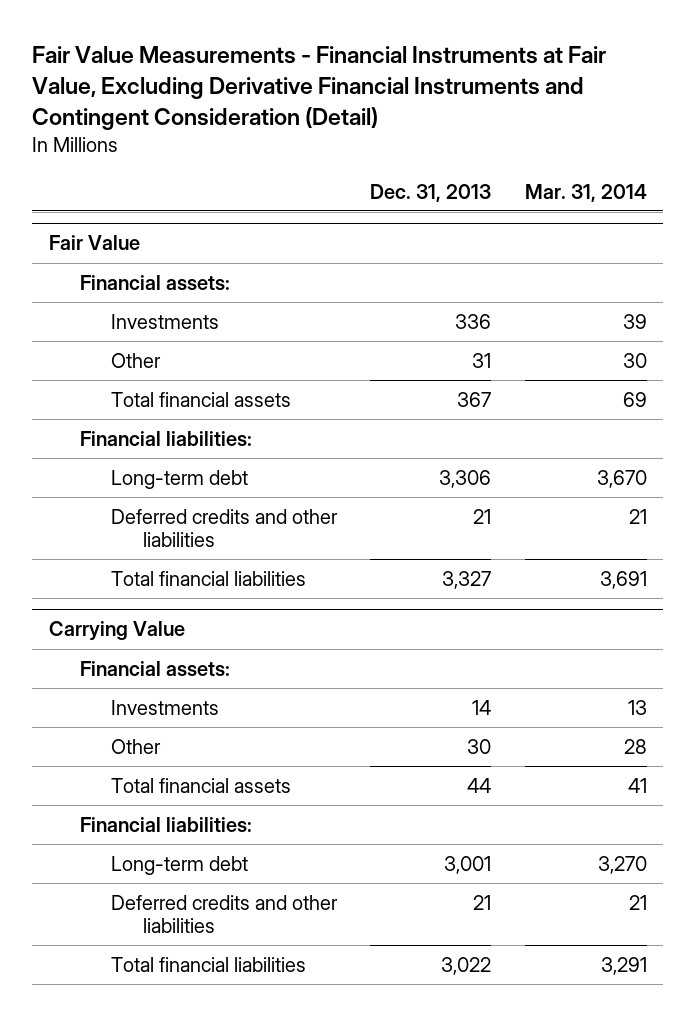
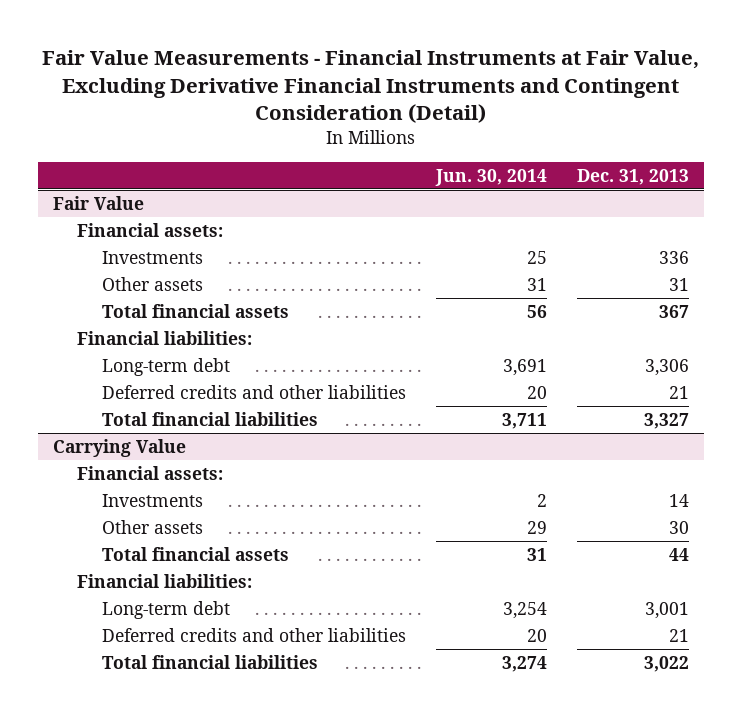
- | Dec. 31, 2013 | Mar. 31, 2014
+ | Jun. 30, 2014 | Dec. 31, 2013
@ Fair Value
- Other | 31 | 30
+ Other assets | 31 | 31
@ Carrying Value
- Other | 30 | 28
+ Other assets | 29 | 30

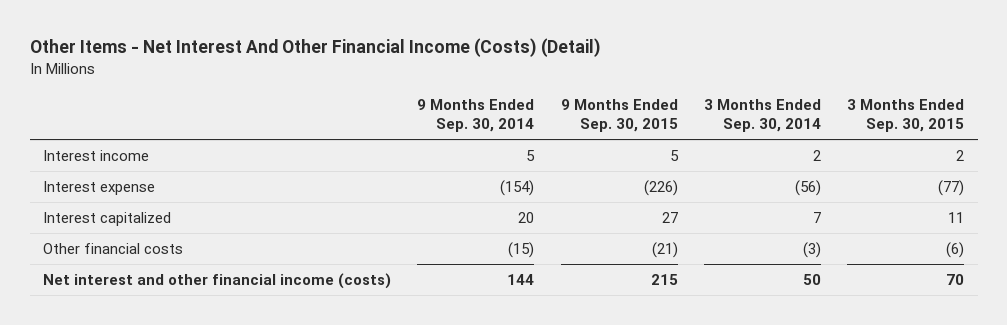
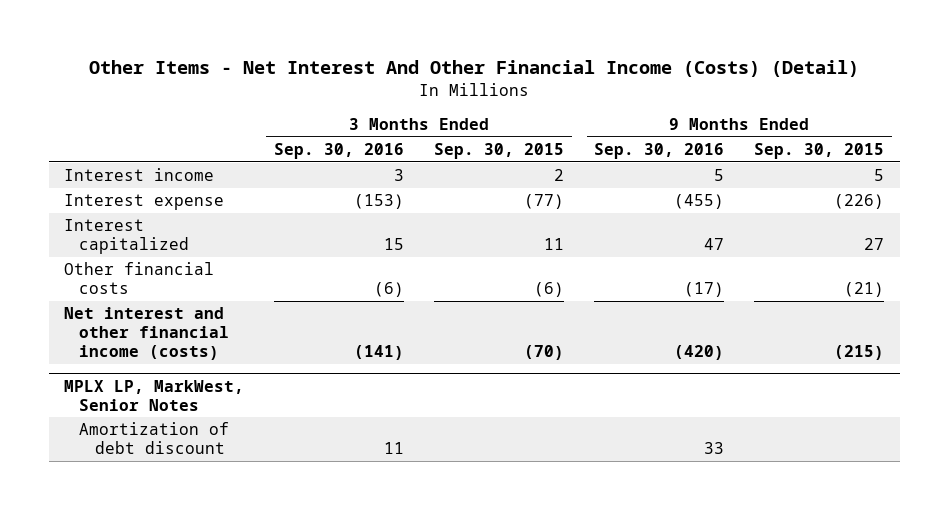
- | 9 Months Ended Sep. 30, 2014 | 9 Months Ended Sep. 30, 2015 | 3 Months Ended Sep. 30, 2014 | 3 Months Ended Sep. 30, 2015
+ | 3 Months Ended Sep. 30, 2016 | 3 Months Ended Sep. 30, 2015 | 9 Months Ended Sep. 30, 2016 | 9 Months Ended Sep. 30, 2015
- Net interest and other financial income (costs) | 144 | 215 | 50 | 70
+ Net interest and other financial income (costs) | (141) | (70) | (420) | (215)
+ MPLX LP, MarkWest, Senior Notes
+ Amortization of debt discount | 11 | | 33 |

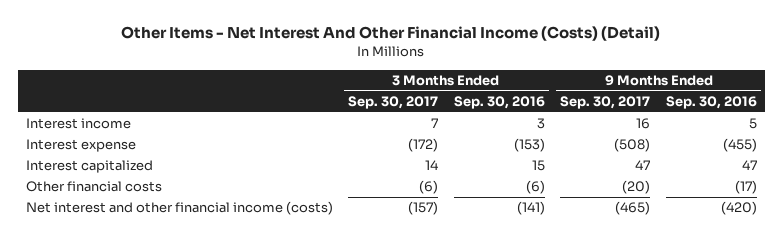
- | 3 Months Ended Sep. 30, 2016 | 3 Months Ended Sep. 30, 2015 | 9 Months Ended Sep. 30, 2016 | 9 Months Ended Sep. 30, 2015
+ | 3 Months Ended Sep. 30, 2017 | 3 Months Ended Sep. 30, 2016 | 9 Months Ended Sep. 30, 2017 | 9 Months Ended Sep. 30, 2016
- MPLX LP, MarkWest, Senior Notes
- Amortization of debt discount | 11 | | 33 |

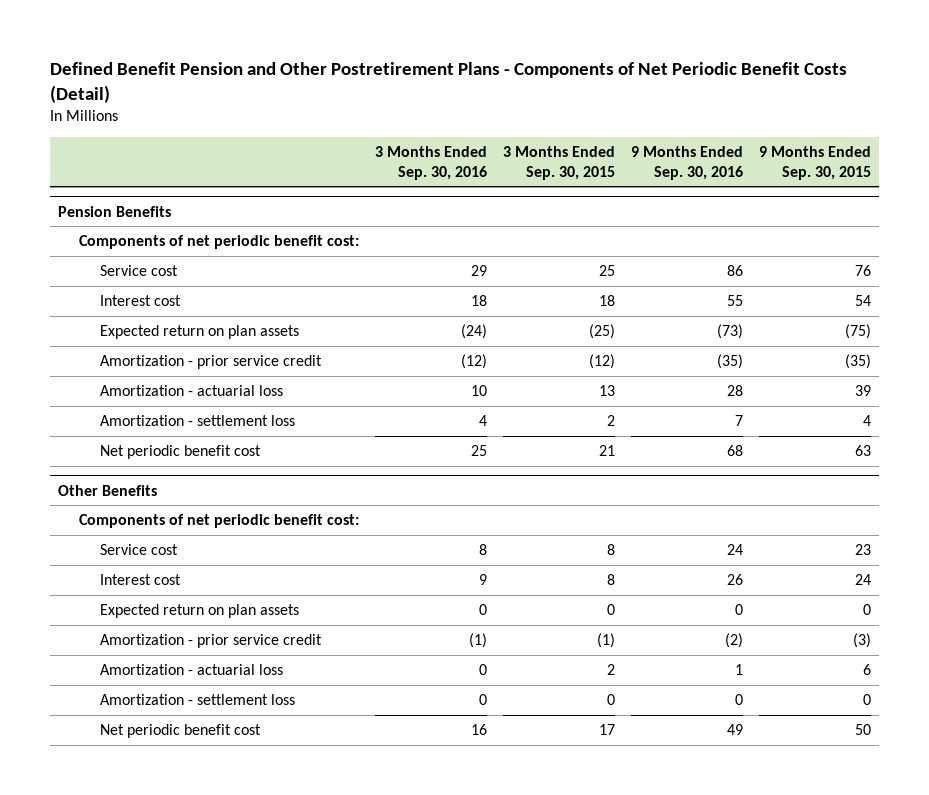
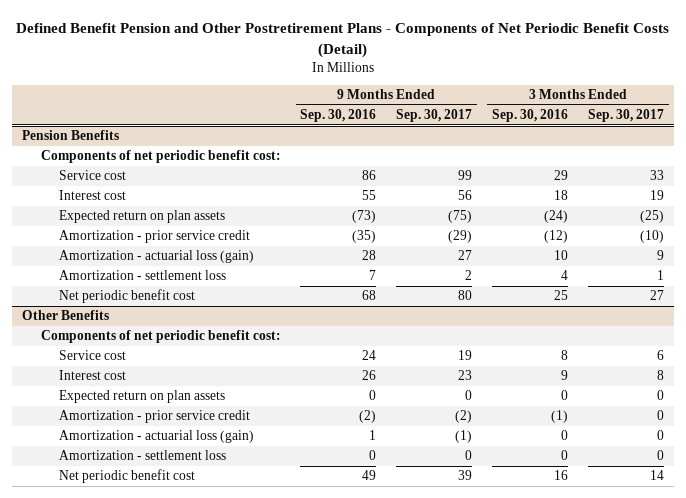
- | 3 Months Ended Sep. 30, 2016 | 3 Months Ended Sep. 30, 2015 | 9 Months Ended Sep. 30, 2016 | 9 Months Ended Sep. 30, 2015
+ | 9 Months Ended Sep. 30, 2016 | 9 Months Ended Sep. 30, 2017 | 3 Months Ended Sep. 30, 2016 | 3 Months Ended Sep. 30, 2017
@ Pension Benefits
- Amortization - actuarial loss | 10 | 13 | 28 | 39
+ Amortization - actuarial loss (gain) | 28 | 27 | 10 | 9
@ Other Benefits
- Amortization - actuarial loss | 0 | 2 | 1 | 6
+ Amortization - actuarial loss (gain) | 1 | (1) | 0 | 0

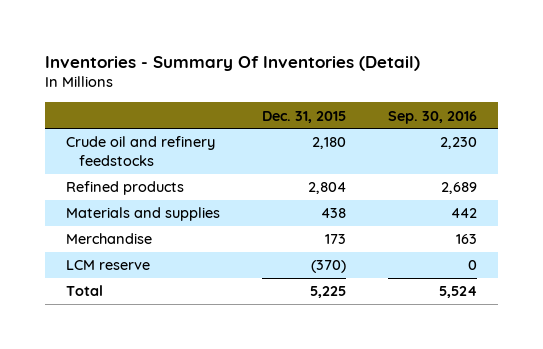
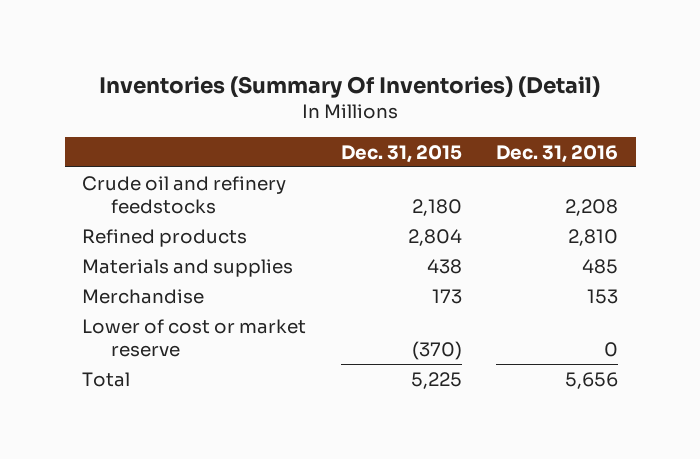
- Inventories - Summary Of Inventories (Detail)
+ Inventories (Summary Of Inventories) (Detail)
- | Dec. 31, 2015 | Sep. 30, 2016
+ | Dec. 31, 2015 | Dec. 31, 2016
- LCM reserve | (370) | 0
+ Lower of cost or market reserve | (370) | 0

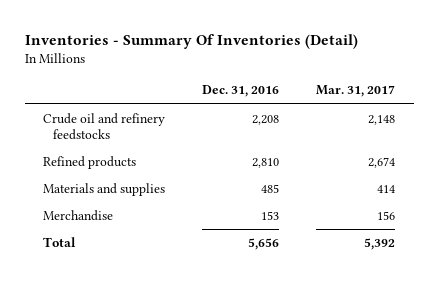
- Inventories (Summary Of Inventories) (Detail)
+ Inventories - Summary Of Inventories (Detail)
- | Dec. 31, 2015 | Dec. 31, 2016
+ | Dec. 31, 2016 | Mar. 31, 2017
- Lower of cost or market reserve | (370) | 0

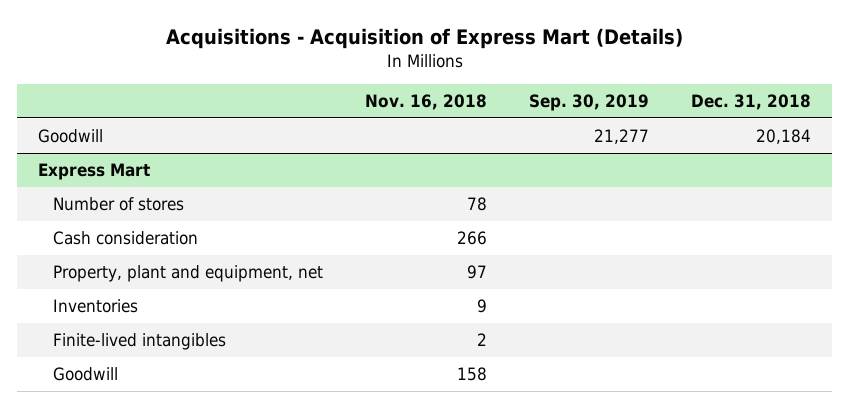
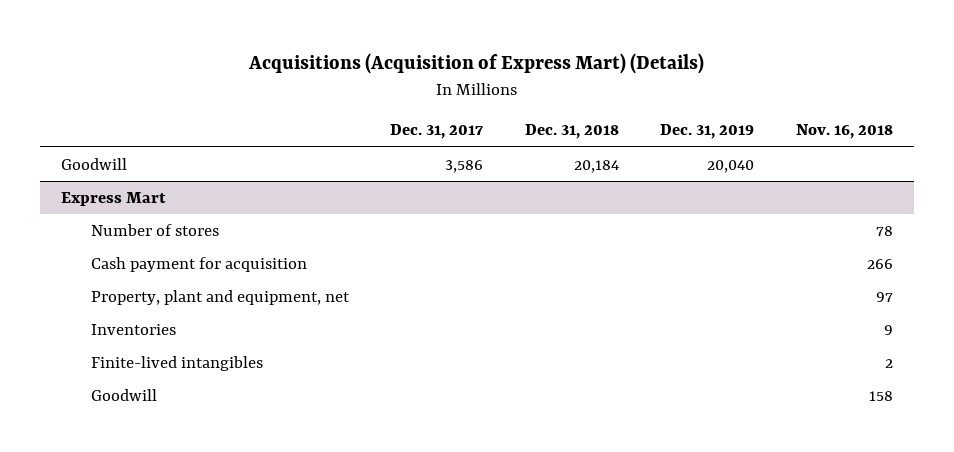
- Acquisitions - Acquisition of Express Mart (Details)
+ Acquisitions (Acquisition of Express Mart) (Details)
- | Nov. 16, 2018 | Sep. 30, 2019 | Dec. 31, 2018
+ | Dec. 31, 2017 | Dec. 31, 2018 | Dec. 31, 2019 | Nov. 16, 2018
@ Express Mart
- Cash consideration | 266 | |
+ Cash payment for acquisition | | | | 266

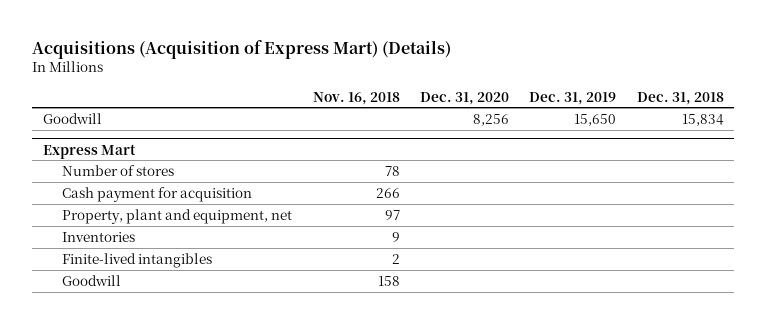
- | Dec. 31, 2017 | Dec. 31, 2018 | Dec. 31, 2019 | Nov. 16, 2018
+ | Nov. 16, 2018 | Dec. 31, 2020 | Dec. 31, 2019 | Dec. 31, 2018
- Goodwill | 3,586 | 20,184 | 20,040 |
+ Goodwill | | 8,256 | 15,650 | 15,834

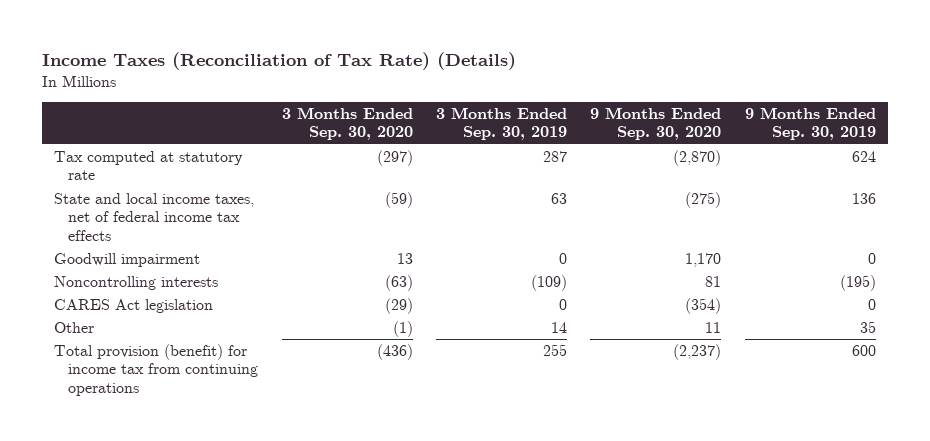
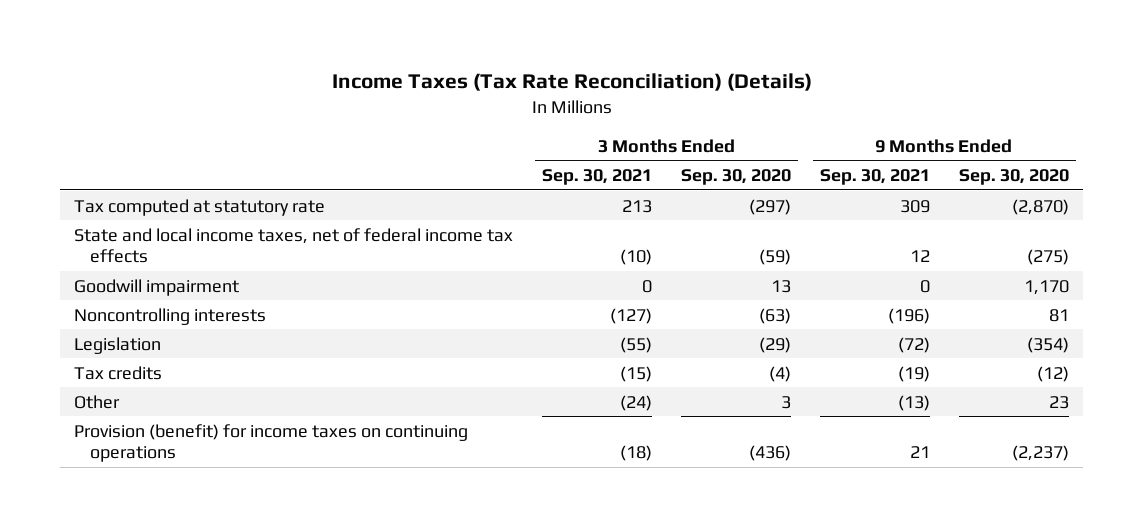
- Income Taxes (Reconciliation of Tax Rate) (Details)
+ Income Taxes (Tax Rate Reconciliation) (Details)
- | 3 Months Ended Sep. 30, 2020 | 3 Months Ended Sep. 30, 2019 | 9 Months Ended Sep. 30, 2020 | 9 Months Ended Sep. 30, 2019
+ | 3 Months Ended Sep. 30, 2021 | 3 Months Ended Sep. 30, 2020 | 9 Months Ended Sep. 30, 2021 | 9 Months Ended Sep. 30, 2020
- CARES Act legislation | (29) | 0 | (354) | 0
- Other | (1) | 14 | 11 | 35
- Total provision (benefit) for income tax from continuing operations | (436) | 255 | (2,237) | 600
+ Legislation | (55) | (29) | (72) | (354)
+ Tax credits | (15) | (4) | (19) | (12)
+ Other | (24) | 3 | (13) | 23
+ Provision (benefit) for income taxes on continuing operations | (18) | (436) | 21 | (2,237)

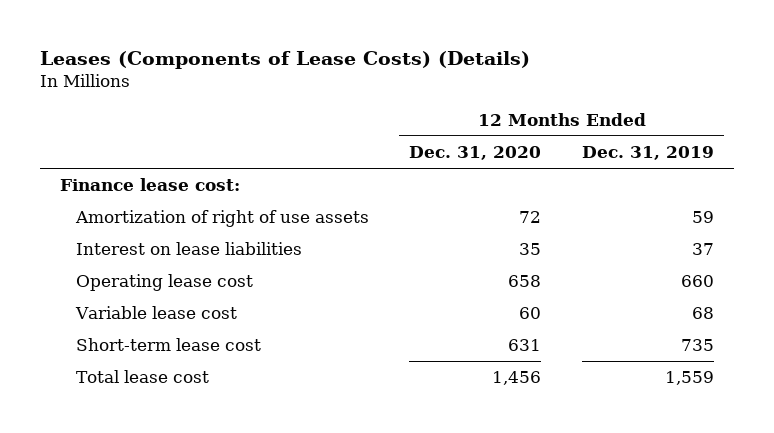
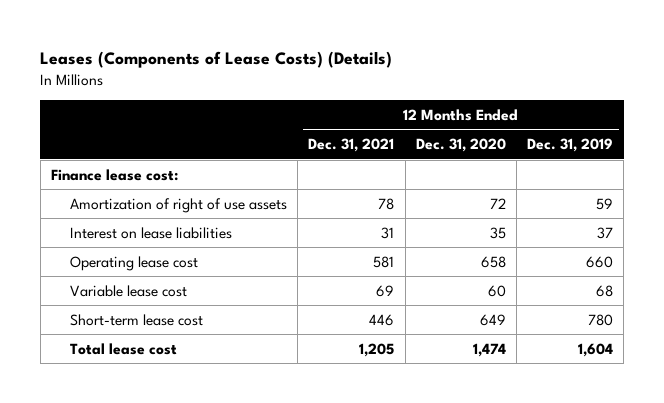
- | 12 Months Ended Dec. 31, 2020 | 12 Months Ended Dec. 31, 2019
+ | 12 Months Ended Dec. 31, 2021 | 12 Months Ended Dec. 31, 2020 | 12 Months Ended Dec. 31, 2019
- Short-term lease cost | 631 | 735
- Total lease cost | 1,456 | 1,559
+ Short-term lease cost | 446 | 649 | 780
+ Total lease cost | 1,205 | 1,474 | 1,604

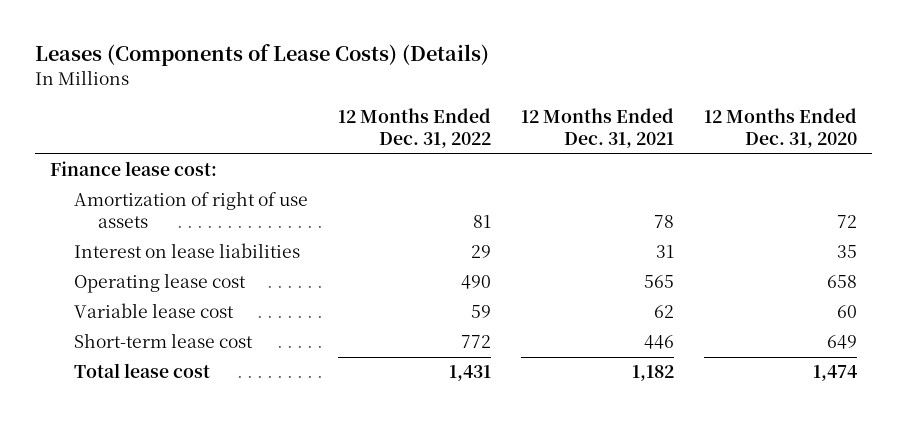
- | 12 Months Ended Dec. 31, 2021 | 12 Months Ended Dec. 31, 2020 | 12 Months Ended Dec. 31, 2019
+ | 12 Months Ended Dec. 31, 2022 | 12 Months Ended Dec. 31, 2021 | 12 Months Ended Dec. 31, 2020
- Operating lease cost | 581 | 658 | 660
- Variable lease cost | 69 | 60 | 68
+ Operating lease cost | 490 | 565 | 658
+ Variable lease cost | 59 | 62 | 60
- Total lease cost | 1,205 | 1,474 | 1,604
+ Total lease cost | 1,431 | 1,182 | 1,474

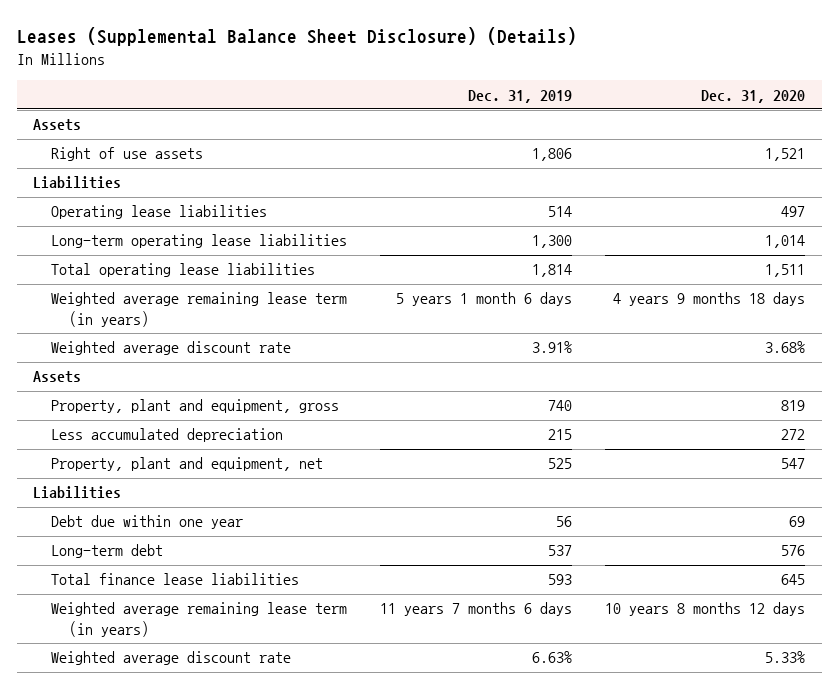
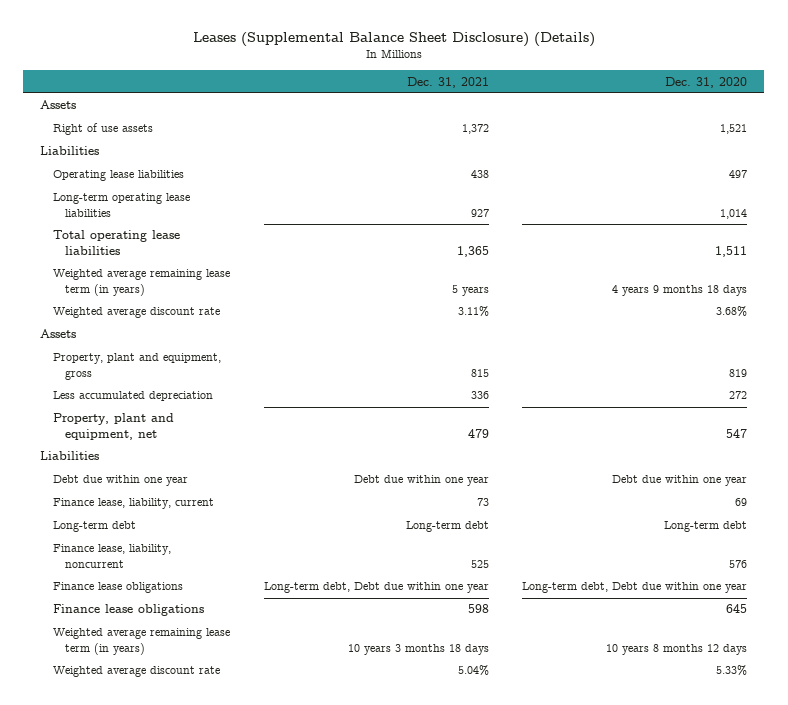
- | Dec. 31, 2019 | Dec. 31, 2020
+ | Dec. 31, 2021 | Dec. 31, 2020
- Debt due within one year | 56 | 69
- Long-term debt | 537 | 576
- Total finance lease liabilities | 593 | 645
+ Debt due within one year | Debt due within one year | Debt due within one year
+ Finance lease, liability, current | 73 | 69
+ Long-term debt | Long-term debt | Long-term debt
+ Finance lease, liability, noncurrent | 525 | 576
+ Finance lease obligations | Long-term debt, Debt due within one year | Long-term debt, Debt due within one year
+ Finance lease obligations | 598 | 645

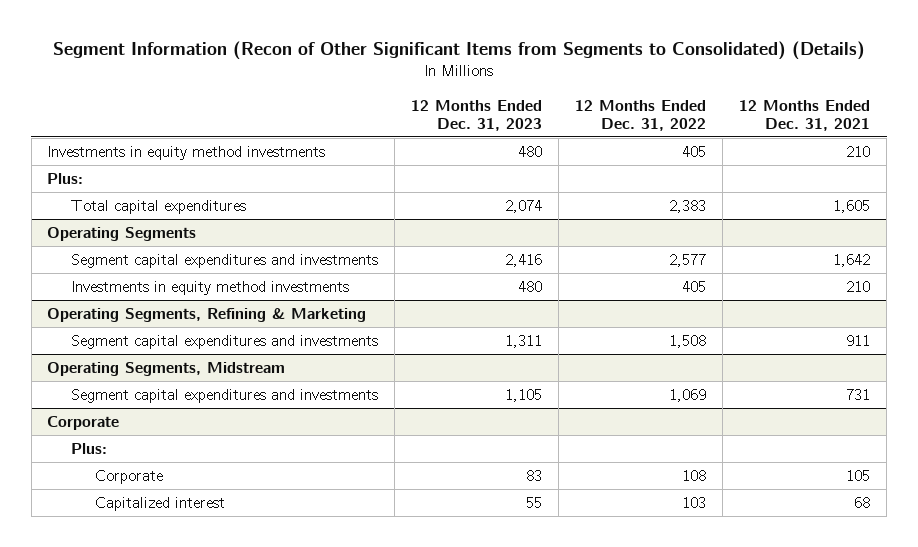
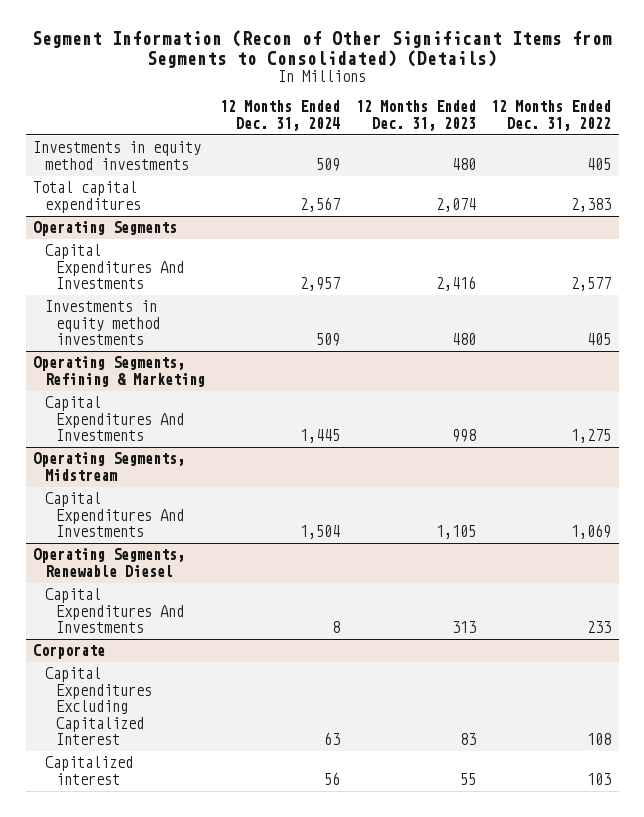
- | 12 Months Ended Dec. 31, 2023 | 12 Months Ended Dec. 31, 2022 | 12 Months Ended Dec. 31, 2021
+ | 12 Months Ended Dec. 31, 2024 | 12 Months Ended Dec. 31, 2023 | 12 Months Ended Dec. 31, 2022
- Plus:
@ Operating Segments
- Segment capital expenditures and investments | 2,416 | 2,577 | 1,642
+ Capital Expenditures And Investments | 2,957 | 2,416 | 2,577
@ Operating Segments, Refining & Marketing
- Segment capital expenditures and investments | 1,311 | 1,508 | 911
+ Capital Expenditures And Investments | 1,445 | 998 | 1,275
@ Operating Segments, Midstream
- Segment capital expenditures and investments | 1,105 | 1,069 | 731
+ Capital Expenditures And Investments | 1,504 | 1,105 | 1,069
+ Operating Segments, Renewable Diesel
+ Capital Expenditures And Investments | 8 | 313 | 233
@ Corporate
- Plus:
- Corporate | 83 | 108 | 105
+ Capital Expenditures Excluding Capitalized Interest | 63 | 83 | 108

